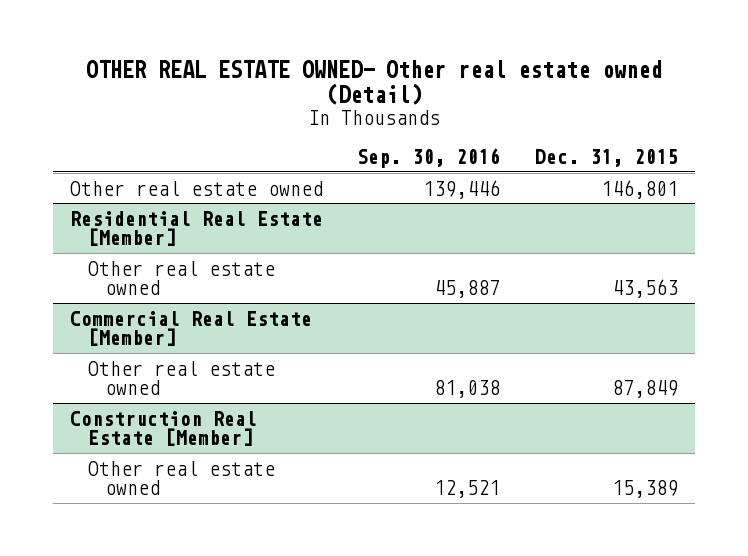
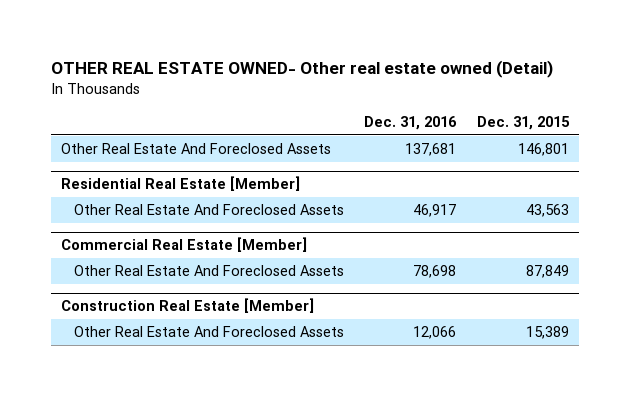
- | Sep. 30, 2016 | Dec. 31, 2015
+ | Dec. 31, 2016 | Dec. 31, 2015
- Other real estate owned | 139,446 | 146,801
+ Other Real Estate And Foreclosed Assets | 137,681 | 146,801
@ Residential Real Estate [Member]
- Other real estate owned | 45,887 | 43,563
+ Other Real Estate And Foreclosed Assets | 46,917 | 43,563
@ Commercial Real Estate [Member]
- Other real estate owned | 81,038 | 87,849
+ Other Real Estate And Foreclosed Assets | 78,698 | 87,849
@ Construction Real Estate [Member]
- Other real estate owned | 12,521 | 15,389
+ Other Real Estate And Foreclosed Assets | 12,066 | 15,389

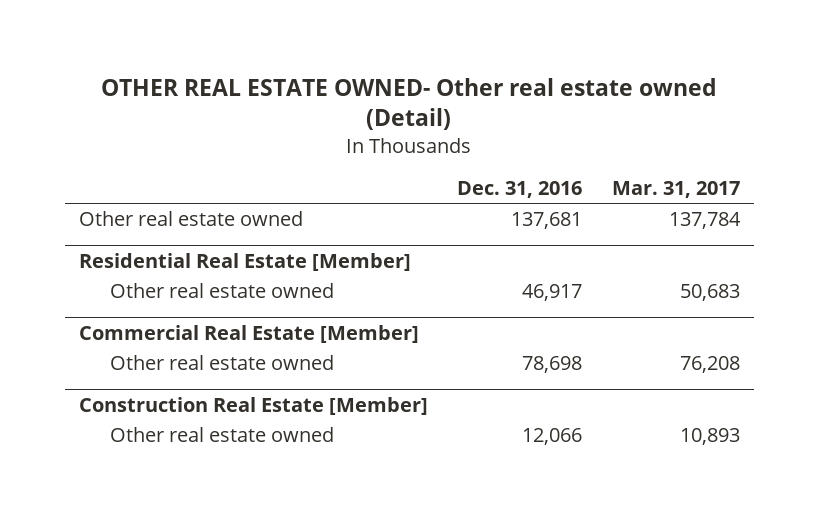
- | Dec. 31, 2016 | Dec. 31, 2015
+ | Dec. 31, 2016 | Mar. 31, 2017
- Other Real Estate And Foreclosed Assets | 137,681 | 146,801
+ Other real estate owned | 137,681 | 137,784
@ Residential Real Estate [Member]
- Other Real Estate And Foreclosed Assets | 46,917 | 43,563
+ Other real estate owned | 46,917 | 50,683
@ Commercial Real Estate [Member]
- Other Real Estate And Foreclosed Assets | 78,698 | 87,849
+ Other real estate owned | 78,698 | 76,208
@ Construction Real Estate [Member]
- Other Real Estate And Foreclosed Assets | 12,066 | 15,389
+ Other real estate owned | 12,066 | 10,893

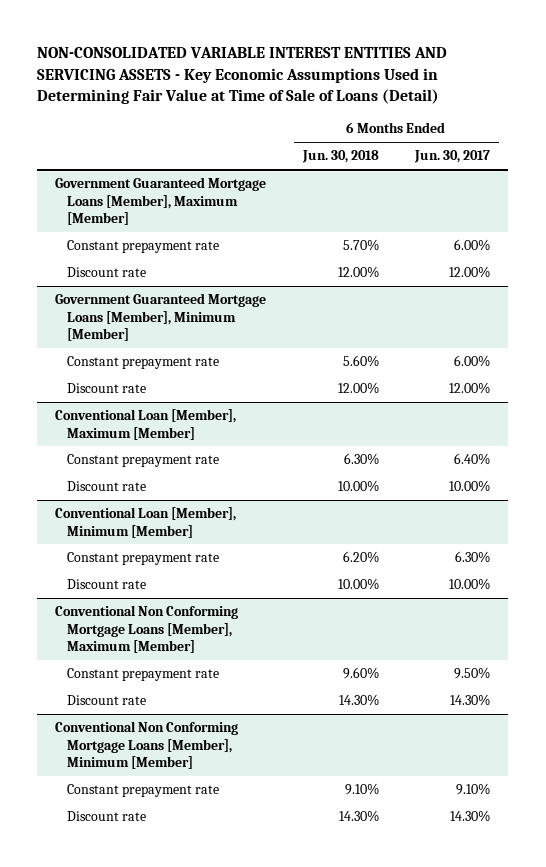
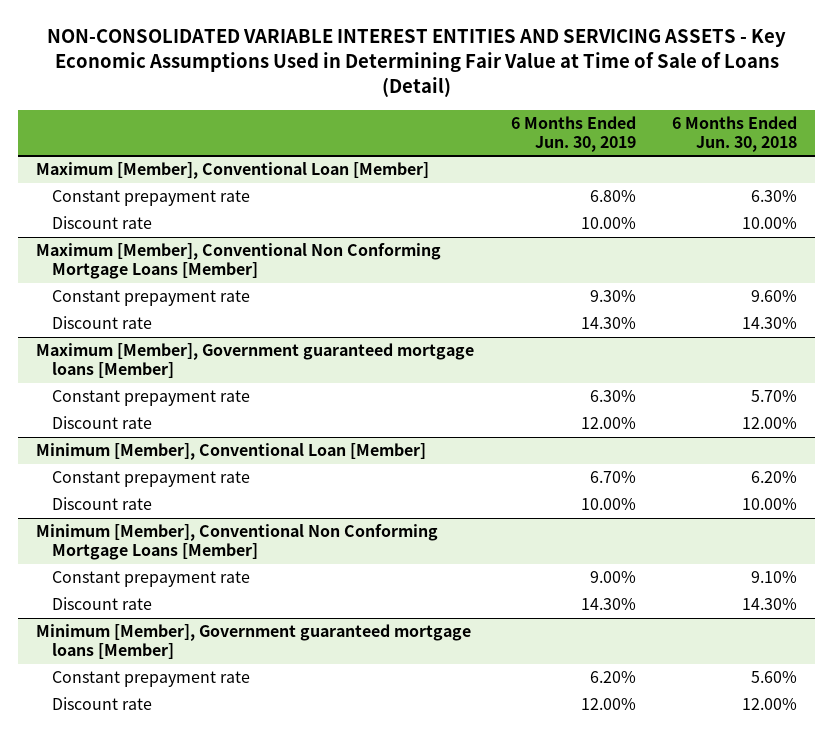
- | 6 Months Ended Jun. 30, 2018 | 6 Months Ended Jun. 30, 2017
+ | 6 Months Ended Jun. 30, 2019 | 6 Months Ended Jun. 30, 2018
- Government Guaranteed Mortgage Loans [Member], Maximum [Member]
- Constant prepayment rate | 5.70% | 6.00%
- Discount rate | 12.00% | 12.00%
- Government Guaranteed Mortgage Loans [Member], Minimum [Member]
- Constant prepayment rate | 5.60% | 6.00%
- Discount rate | 12.00% | 12.00%
- Conventional Loan [Member], Maximum [Member]
+ Maximum [Member], Conventional Loan [Member]
- Conventional Loan [Member], Minimum [Member]
- Constant prepayment rate | 6.20% | 6.30%
- Discount rate | 10.00% | 10.00%
- Conventional Non Conforming Mortgage Loans [Member], Maximum [Member]
+ Maximum [Member], Conventional Non Conforming Mortgage Loans [Member]
- Conventional Non Conforming Mortgage Loans [Member], Minimum [Member]
+ Maximum [Member], Government guaranteed mortgage loans [Member]
+ Constant prepayment rate | 6.30% | 5.70%
+ Discount rate | 12.00% | 12.00%
+ Minimum [Member], Conventional Loan [Member]
+ Constant prepayment rate | 6.70% | 6.20%
+ Discount rate | 10.00% | 10.00%
+ Minimum [Member], Conventional Non Conforming Mortgage Loans [Member]
+ Minimum [Member], Government guaranteed mortgage loans [Member]
+ Constant prepayment rate | 6.20% | 5.60%
+ Discount rate | 12.00% | 12.00%

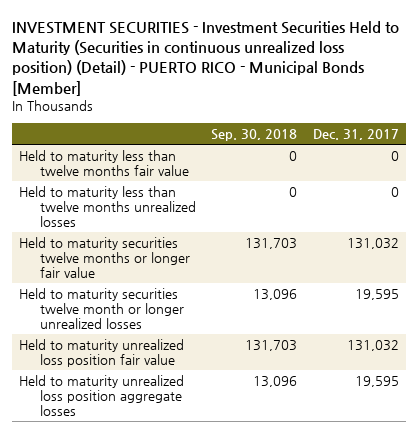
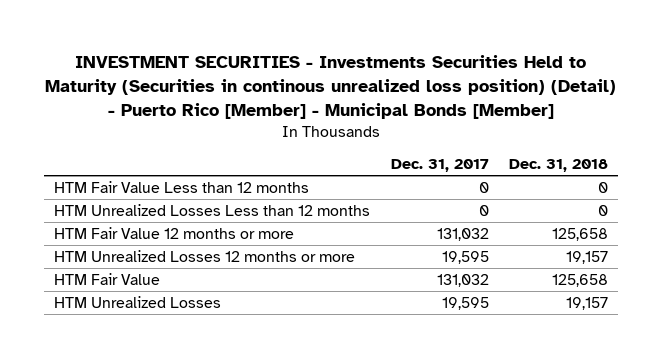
- INVESTMENT SECURITIES - Investment Securities Held to Maturity (Securities in continuous unrealized loss position) (Detail) - PUERTO RICO - Municipal Bonds [Member]
+ INVESTMENT SECURITIES - Investments Securities Held to Maturity (Securities in continous unrealized loss position) (Detail) - Puerto Rico [Member] - Municipal Bonds [Member]
- | Sep. 30, 2018 | Dec. 31, 2017
+ | Dec. 31, 2017 | Dec. 31, 2018
- Held to maturity less than twelve months fair value | 0 | 0
- Held to maturity less than twelve months unrealized losses | 0 | 0
- Held to maturity securities twelve months or longer fair value | 131,703 | 131,032
- Held to maturity securities twelve month or longer unrealized losses | 13,096 | 19,595
- Held to maturity unrealized loss position fair value | 131,703 | 131,032
- Held to maturity unrealized loss position aggregate losses | 13,096 | 19,595
+ HTM Fair Value Less than 12 months | 0 | 0
+ HTM Unrealized Losses Less than 12 months | 0 | 0
+ HTM Fair Value 12 months or more | 131,032 | 125,658
+ HTM Unrealized Losses 12 months or more | 19,595 | 19,157
+ HTM Fair Value | 131,032 | 125,658
+ HTM Unrealized Losses | 19,595 | 19,157

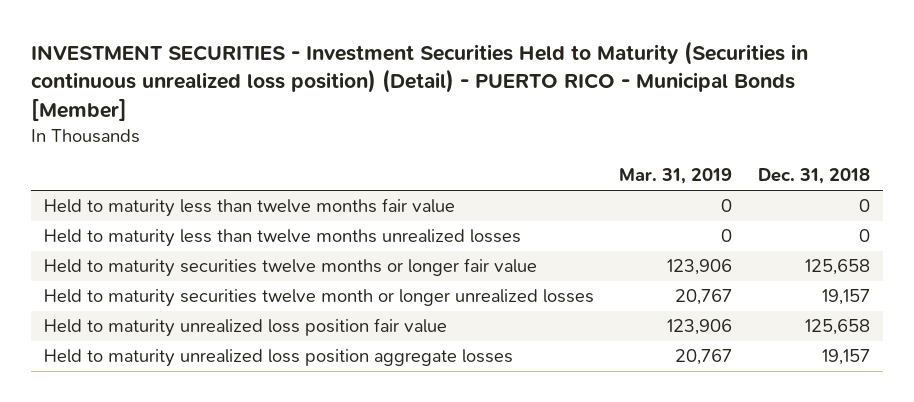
- INVESTMENT SECURITIES - Investments Securities Held to Maturity (Securities in continous unrealized loss position) (Detail) - Puerto Rico [Member] - Municipal Bonds [Member]
+ INVESTMENT SECURITIES - Investment Securities Held to Maturity (Securities in continuous unrealized loss position) (Detail) - PUERTO RICO - Municipal Bonds [Member]
- | Dec. 31, 2017 | Dec. 31, 2018
+ | Mar. 31, 2019 | Dec. 31, 2018
- HTM Fair Value Less than 12 months | 0 | 0
- HTM Unrealized Losses Less than 12 months | 0 | 0
- HTM Fair Value 12 months or more | 131,032 | 125,658
- HTM Unrealized Losses 12 months or more | 19,595 | 19,157
- HTM Fair Value | 131,032 | 125,658
- HTM Unrealized Losses | 19,595 | 19,157
+ Held to maturity less than twelve months fair value | 0 | 0
+ Held to maturity less than twelve months unrealized losses | 0 | 0
+ Held to maturity securities twelve months or longer fair value | 123,906 | 125,658
+ Held to maturity securities twelve month or longer unrealized losses | 20,767 | 19,157
+ Held to maturity unrealized loss position fair value | 123,906 | 125,658
+ Held to maturity unrealized loss position aggregate losses | 20,767 | 19,157

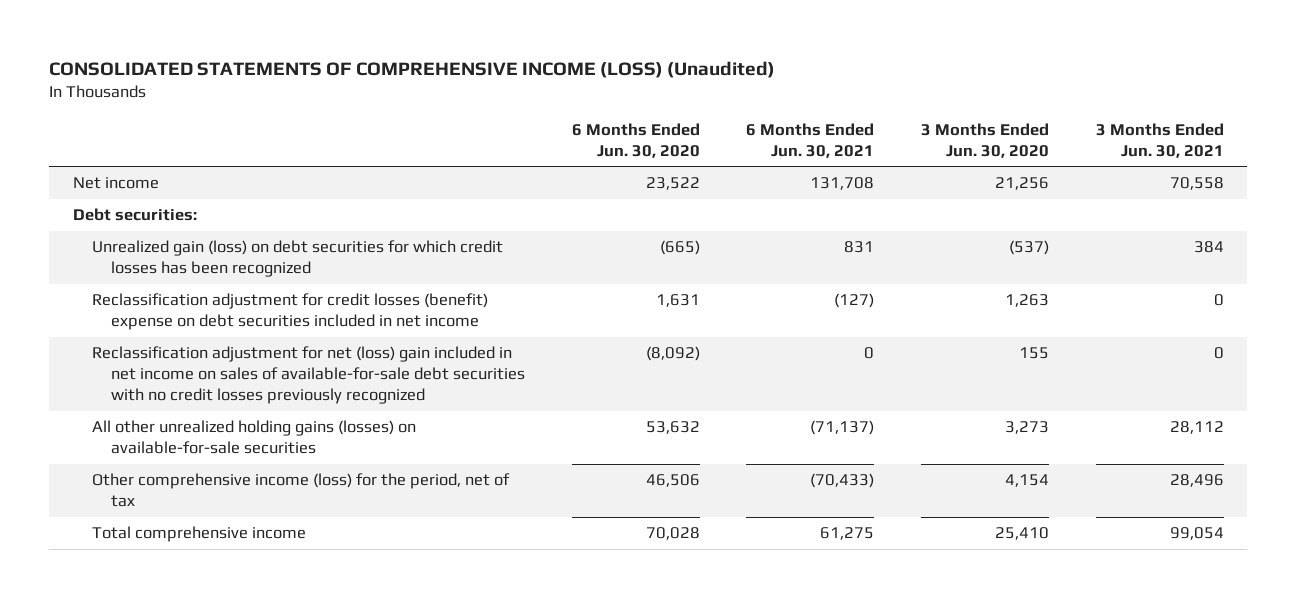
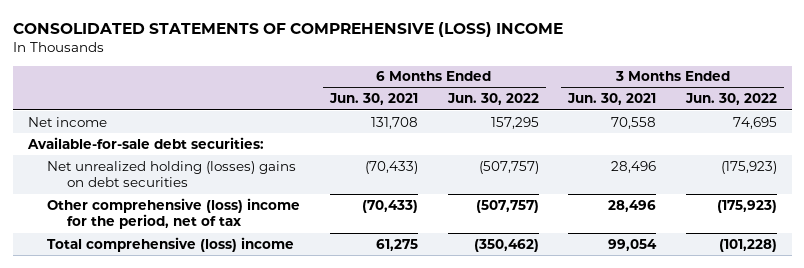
- CONSOLIDATED STATEMENTS OF COMPREHENSIVE INCOME (LOSS) (Unaudited)
+ CONSOLIDATED STATEMENTS OF COMPREHENSIVE (LOSS) INCOME
- | 6 Months Ended Jun. 30, 2020 | 6 Months Ended Jun. 30, 2021 | 3 Months Ended Jun. 30, 2020 | 3 Months Ended Jun. 30, 2021
+ | 6 Months Ended Jun. 30, 2021 | 6 Months Ended Jun. 30, 2022 | 3 Months Ended Jun. 30, 2021 | 3 Months Ended Jun. 30, 2022
- Debt securities:
- Unrealized gain (loss) on debt securities for which credit losses has been recognized | (665) | 831 | (537) | 384
- Reclassification adjustment for credit losses (benefit) expense on debt securities included in net income | 1,631 | (127) | 1,263 | 0
- Reclassification adjustment for net (loss) gain included in net income on sales of available-for-sale debt securities with no credit losses previously recognized | (8,092) | 0 | 155 | 0
- All other unrealized holding gains (losses) on available-for-sale securities | 53,632 | (71,137) | 3,273 | 28,112
- Other comprehensive income (loss) for the period, net of tax | 46,506 | (70,433) | 4,154 | 28,496
- Total comprehensive income | 70,028 | 61,275 | 25,410 | 99,054
+ Available-for-sale debt securities:
+ Net unrealized holding (losses) gains on debt securities | (70,433) | (507,757) | 28,496 | (175,923)
+ Other comprehensive (loss) income for the period, net of tax | (70,433) | (507,757) | 28,496 | (175,923)
+ Total comprehensive (loss) income | 61,275 | (350,462) | 99,054 | (101,228)

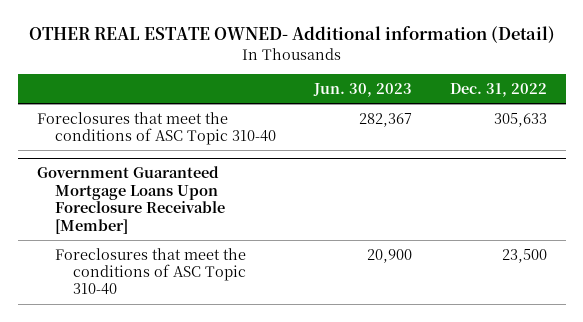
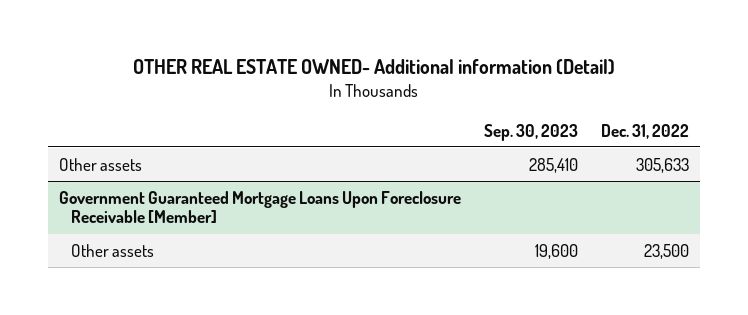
- | Jun. 30, 2023 | Dec. 31, 2022
+ | Sep. 30, 2023 | Dec. 31, 2022
- Foreclosures that meet the conditions of ASC Topic 310-40 | 282,367 | 305,633
+ Other assets | 285,410 | 305,633
@ Government Guaranteed Mortgage Loans Upon Foreclosure Receivable [Member]
- Foreclosures that meet the conditions of ASC Topic 310-40 | 20,900 | 23,500
+ Other assets | 19,600 | 23,500

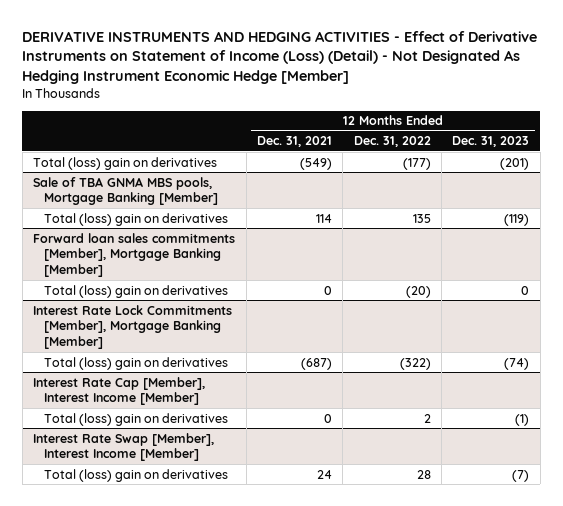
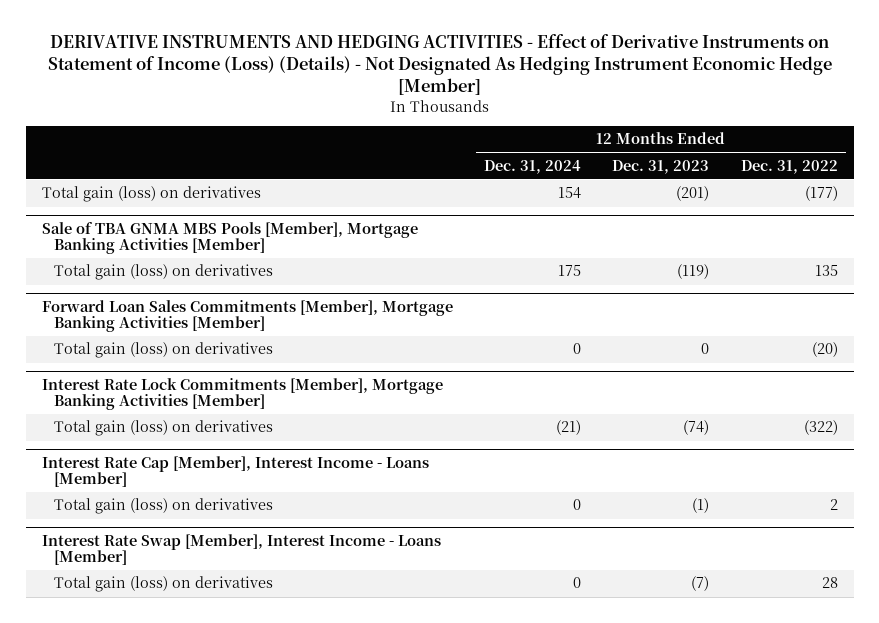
- DERIVATIVE INSTRUMENTS AND HEDGING ACTIVITIES - Effect of Derivative Instruments on Statement of Income (Loss) (Detail) - Not Designated As Hedging Instrument Economic Hedge [Member]
+ DERIVATIVE INSTRUMENTS AND HEDGING ACTIVITIES - Effect of Derivative Instruments on Statement of Income (Loss) (Details) - Not Designated As Hedging Instrument Economic Hedge [Member]
- | 12 Months Ended Dec. 31, 2021 | 12 Months Ended Dec. 31, 2022 | 12 Months Ended Dec. 31, 2023
+ | 12 Months Ended Dec. 31, 2024 | 12 Months Ended Dec. 31, 2023 | 12 Months Ended Dec. 31, 2022
- Total (loss) gain on derivatives | (549) | (177) | (201)
- Sale of TBA GNMA MBS pools, Mortgage Banking [Member]
- Total (loss) gain on derivatives | 114 | 135 | (119)
- Forward loan sales commitments [Member], Mortgage Banking [Member]
- Total (loss) gain on derivatives | 0 | (20) | 0
- Interest Rate Lock Commitments [Member], Mortgage Banking [Member]
- Total (loss) gain on derivatives | (687) | (322) | (74)
- Interest Rate Cap [Member], Interest Income [Member]
- Total (loss) gain on derivatives | 0 | 2 | (1)
- Interest Rate Swap [Member], Interest Income [Member]
- Total (loss) gain on derivatives | 24 | 28 | (7)
+ Total gain (loss) on derivatives | 154 | (201) | (177)
+ Sale of TBA GNMA MBS Pools [Member], Mortgage Banking Activities [Member]
+ Total gain (loss) on derivatives | 175 | (119) | 135
+ Forward Loan Sales Commitments [Member], Mortgage Banking Activities [Member]
+ Total gain (loss) on derivatives | 0 | 0 | (20)
+ Interest Rate Lock Commitments [Member], Mortgage Banking Activities [Member]
+ Total gain (loss) on derivatives | (21) | (74) | (322)
+ Interest Rate Cap [Member], Interest Income - Loans [Member]
+ Total gain (loss) on derivatives | 0 | (1) | 2
+ Interest Rate Swap [Member], Interest Income - Loans [Member]
+ Total gain (loss) on derivatives | 0 | (7) | 28

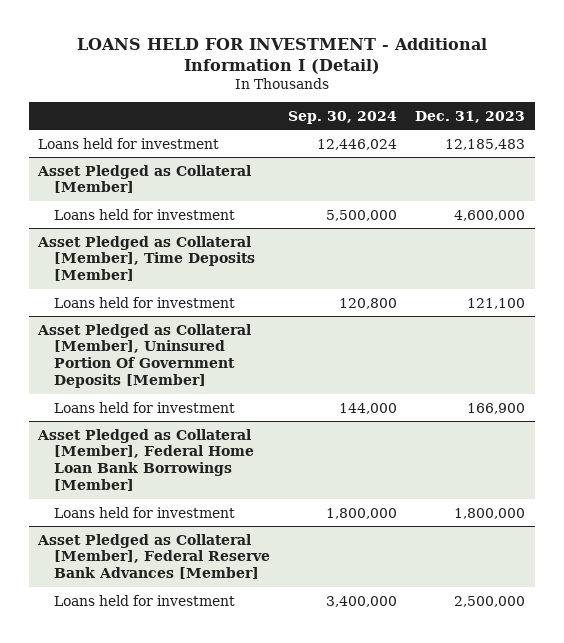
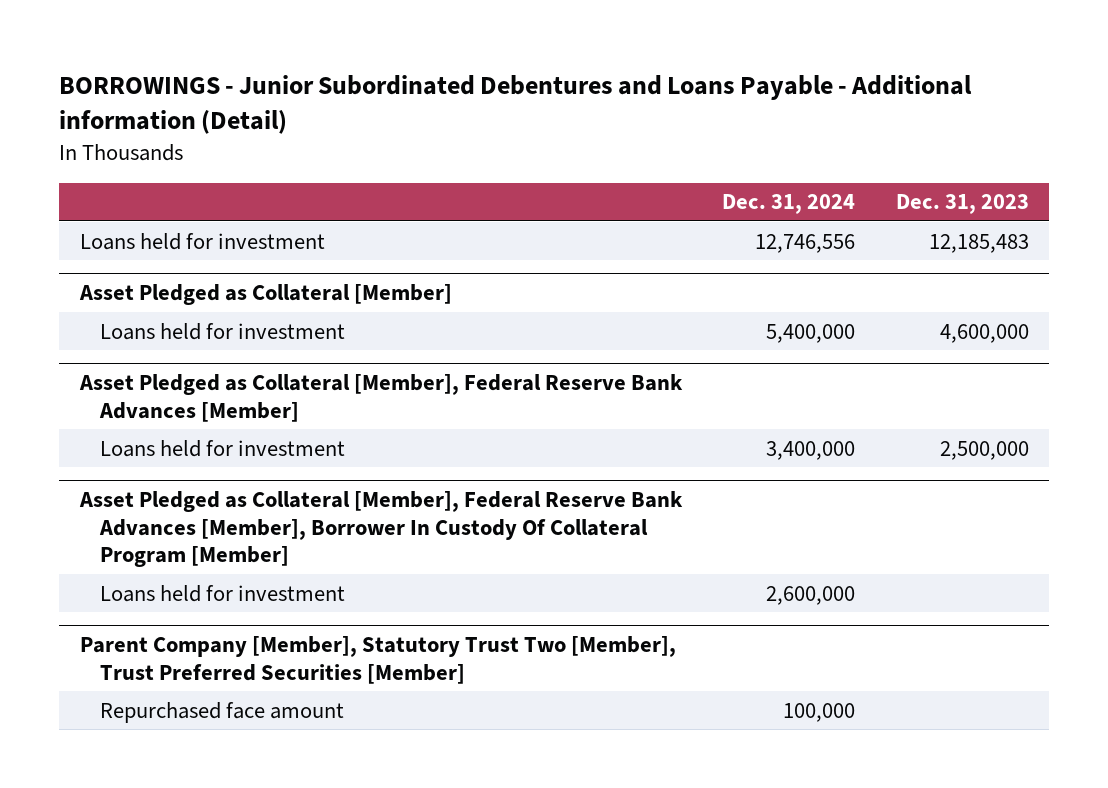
- LOANS HELD FOR INVESTMENT - Additional Information I (Detail)
+ BORROWINGS - Junior Subordinated Debentures and Loans Payable - Additional information (Detail)
- | Sep. 30, 2024 | Dec. 31, 2023
+ | Dec. 31, 2024 | Dec. 31, 2023
- Asset Pledged as Collateral [Member], Time Deposits [Member]
- Loans held for investment | 120,800 | 121,100
- Asset Pledged as Collateral [Member], Uninsured Portion Of Government Deposits [Member]
- Loans held for investment | 144,000 | 166,900
- Asset Pledged as Collateral [Member], Federal Home Loan Bank Borrowings [Member]
- Loans held for investment | 1,800,000 | 1,800,000
+ Asset Pledged as Collateral [Member], Federal Reserve Bank Advances [Member], Borrower In Custody Of Collateral Program [Member]
+ Loans held for investment | 2,600,000 |
+ Parent Company [Member], Statutory Trust Two [Member], Trust Preferred Securities [Member]
+ Repurchased face amount | 100,000 |

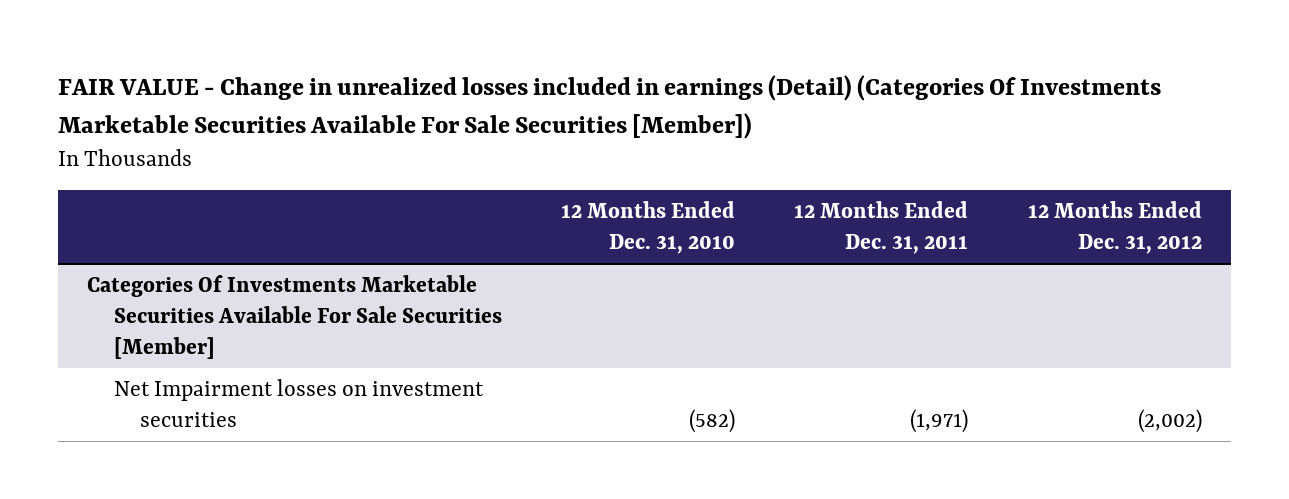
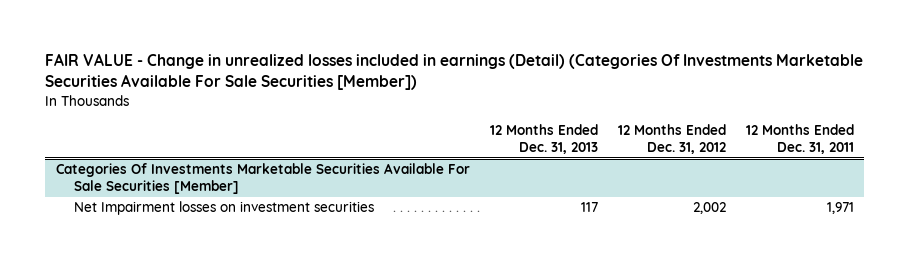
- | 12 Months Ended Dec. 31, 2010 | 12 Months Ended Dec. 31, 2011 | 12 Months Ended Dec. 31, 2012
+ | 12 Months Ended Dec. 31, 2013 | 12 Months Ended Dec. 31, 2012 | 12 Months Ended Dec. 31, 2011
@ Categories Of Investments Marketable Securities Available For Sale Securities [Member]
- Net Impairment losses on investment securities | (582) | (1,971) | (2,002)
+ Net Impairment losses on investment securities | 117 | 2,002 | 1,971

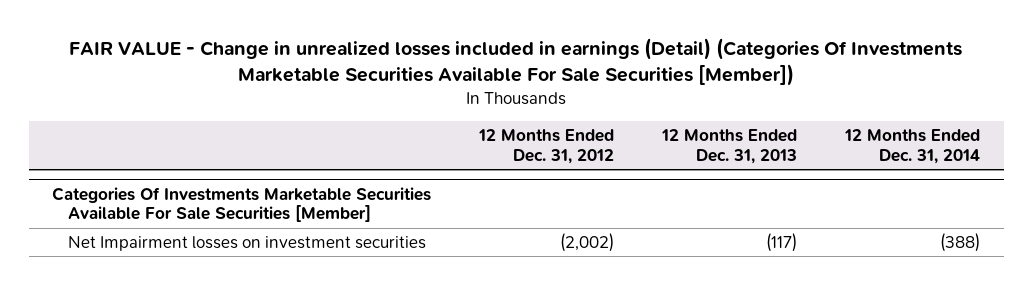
- | 12 Months Ended Dec. 31, 2013 | 12 Months Ended Dec. 31, 2012 | 12 Months Ended Dec. 31, 2011
+ | 12 Months Ended Dec. 31, 2012 | 12 Months Ended Dec. 31, 2013 | 12 Months Ended Dec. 31, 2014
@ Categories Of Investments Marketable Securities Available For Sale Securities [Member]
- Net Impairment losses on investment securities | 117 | 2,002 | 1,971
+ Net Impairment losses on investment securities | (2,002) | (117) | (388)

